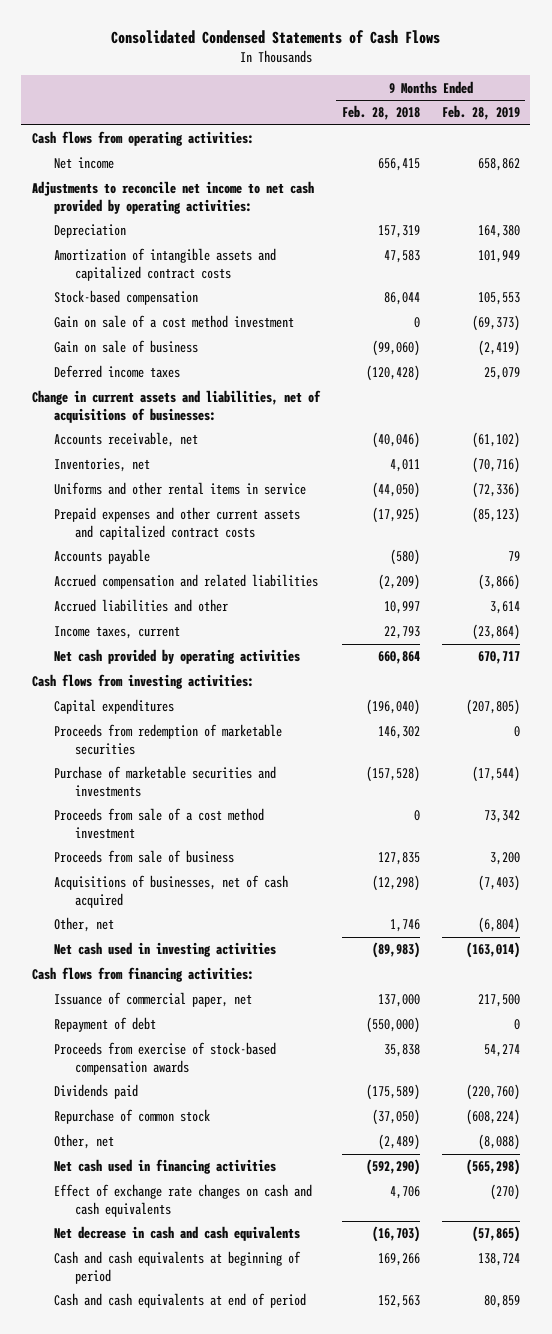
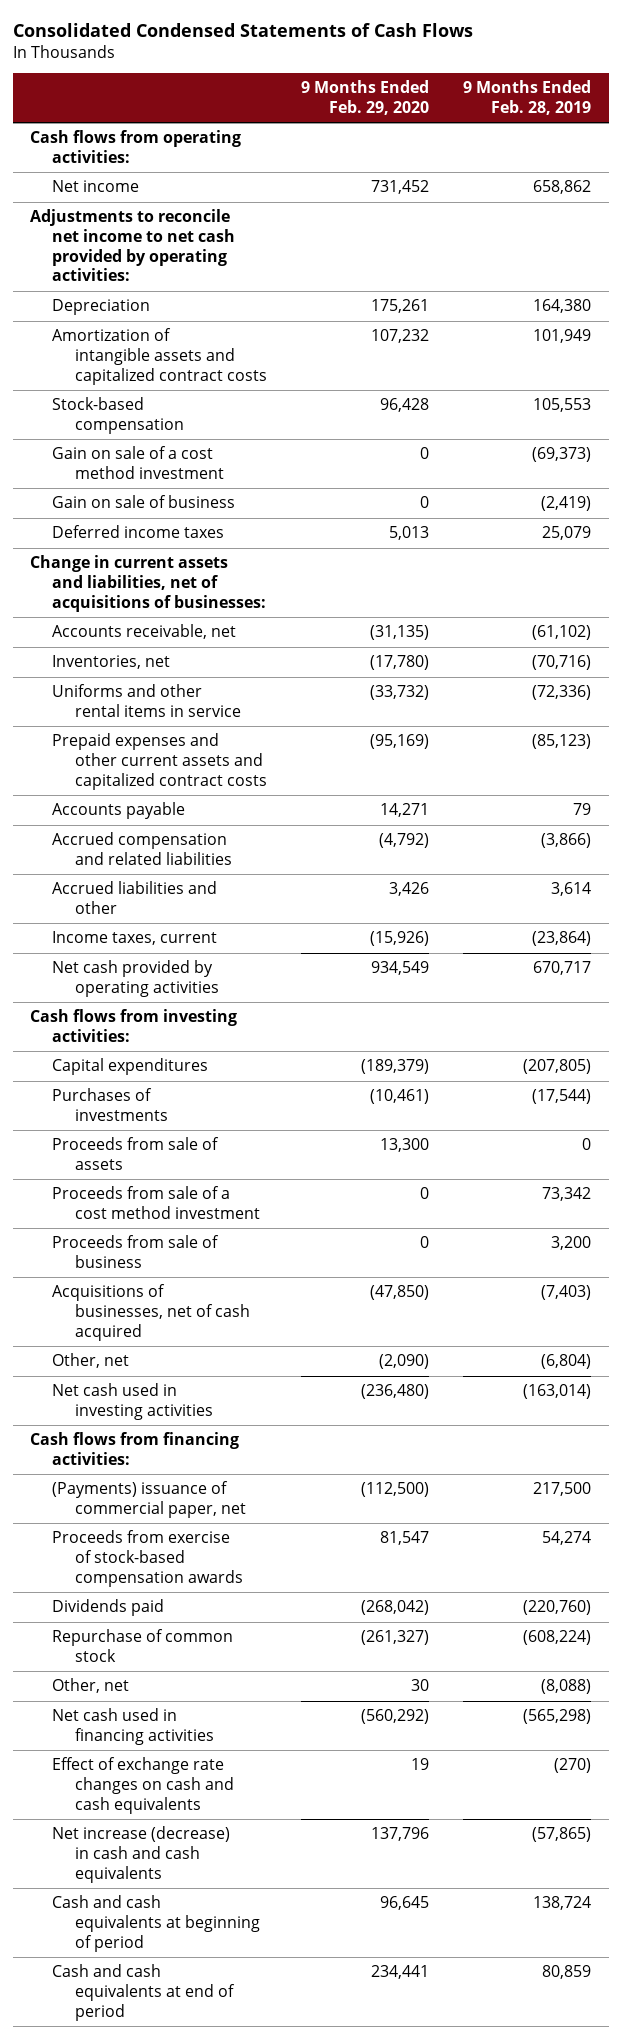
- | 9 Months Ended Feb. 28, 2018 | 9 Months Ended Feb. 28, 2019
+ | 9 Months Ended Feb. 29, 2020 | 9 Months Ended Feb. 28, 2019
- Proceeds from redemption of marketable securities | 146,302 | 0
- Purchase of marketable securities and investments | (157,528) | (17,544)
+ Purchases of investments | (10,461) | (17,544)
+ Proceeds from sale of assets | 13,300 | 0
- Issuance of commercial paper, net | 137,000 | 217,500
- Repayment of debt | (550,000) | 0
+ (Payments) issuance of commercial paper, net | (112,500) | 217,500
- Net decrease in cash and cash equivalents | (16,703) | (57,865)
+ Net increase (decrease) in cash and cash equivalents | 137,796 | (57,865)

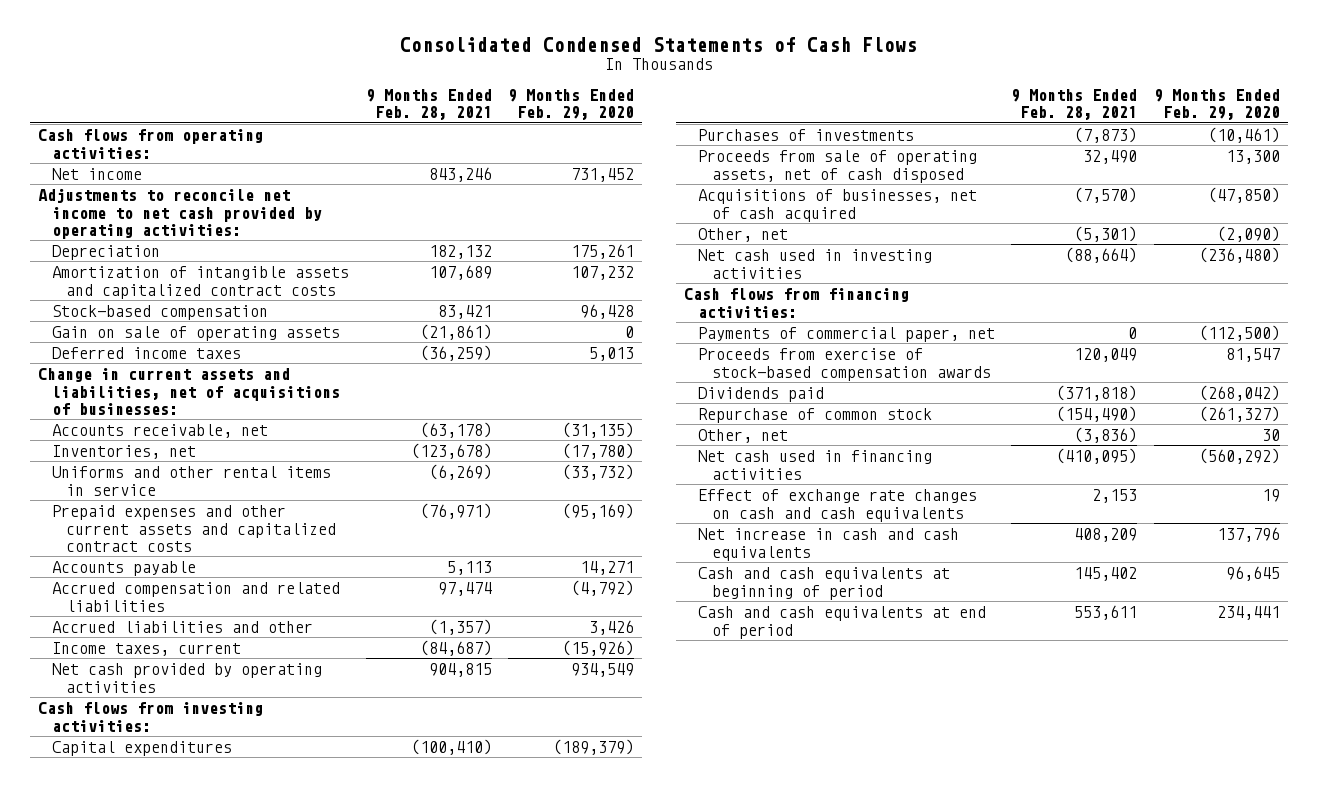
- | 9 Months Ended Feb. 29, 2020 | 9 Months Ended Feb. 28, 2019
+ | 9 Months Ended Feb. 28, 2021 | 9 Months Ended Feb. 29, 2020
- Gain on sale of a cost method investment | 0 | (69,373)
- Gain on sale of business | 0 | (2,419)
+ Gain on sale of operating assets | (21,861) | 0
- Proceeds from sale of assets | 13,300 | 0
- Proceeds from sale of a cost method investment | 0 | 73,342
- Proceeds from sale of business | 0 | 3,200
+ Proceeds from sale of operating assets, net of cash disposed | 32,490 | 13,300
- (Payments) issuance of commercial paper, net | (112,500) | 217,500
+ Payments of commercial paper, net | 0 | (112,500)
- Net increase (decrease) in cash and cash equivalents | 137,796 | (57,865)
+ Net increase in cash and cash equivalents | 408,209 | 137,796

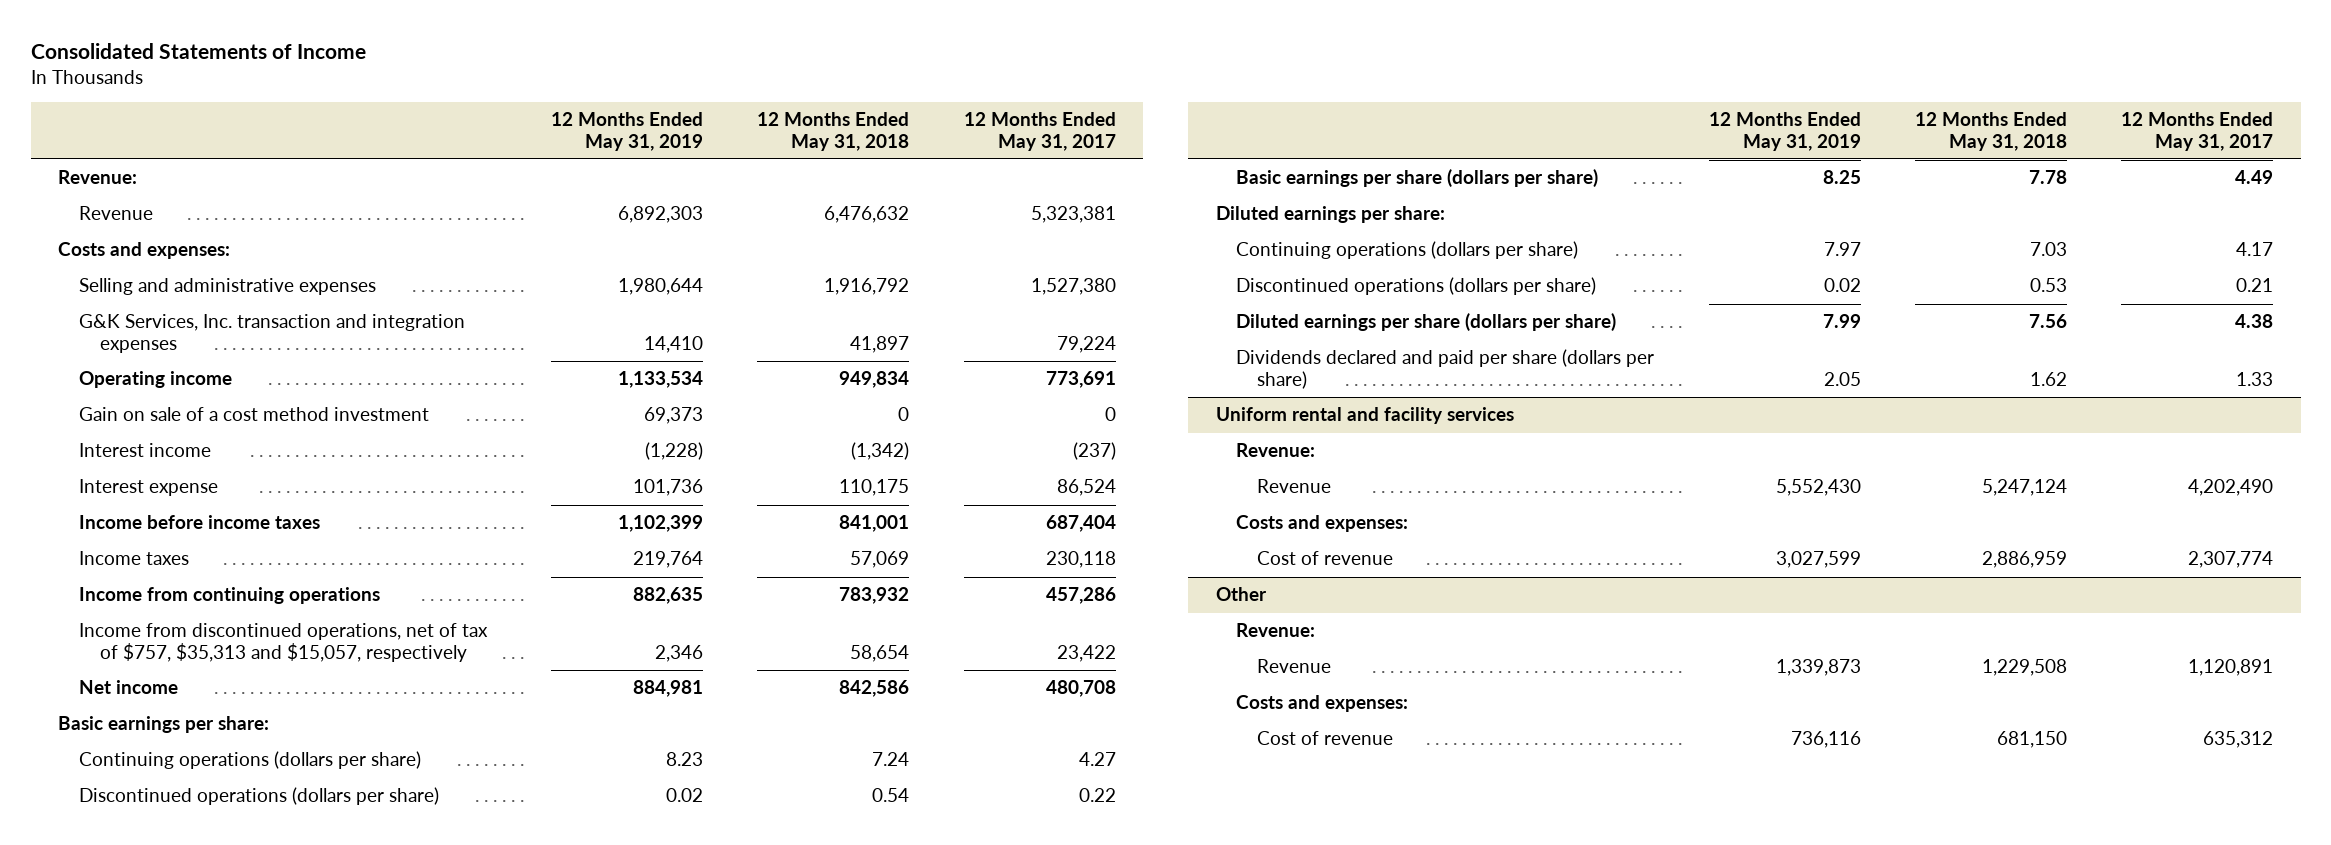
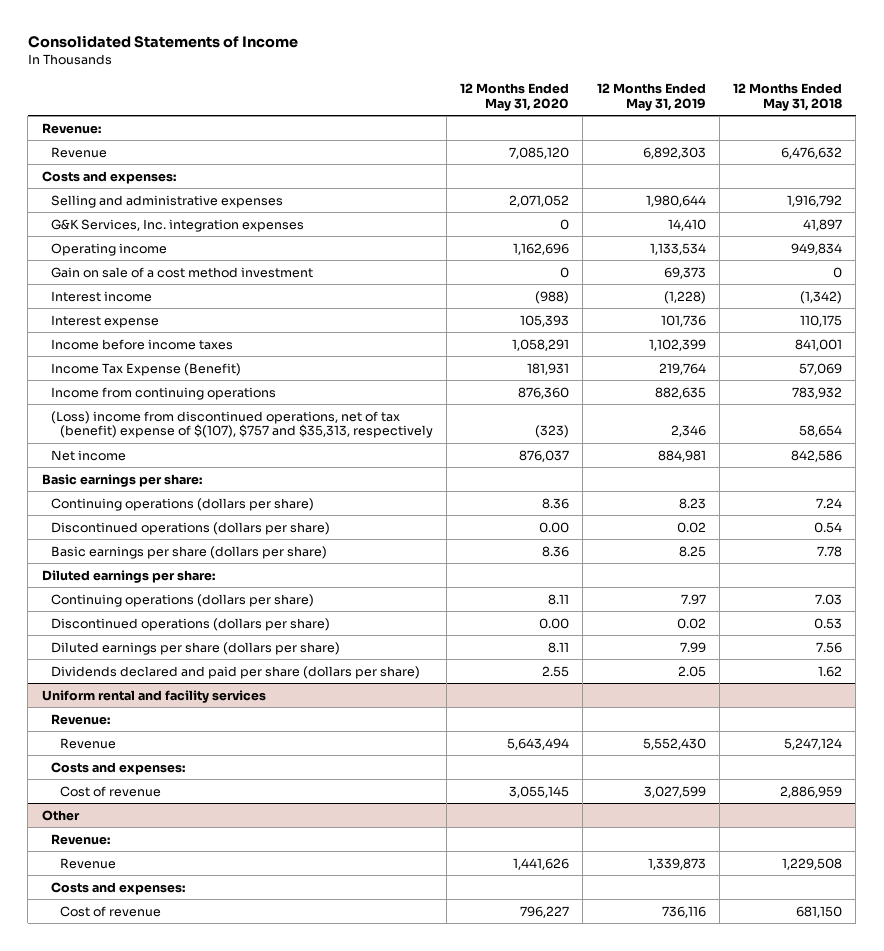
- | 12 Months Ended May 31, 2019 | 12 Months Ended May 31, 2018 | 12 Months Ended May 31, 2017
+ | 12 Months Ended May 31, 2020 | 12 Months Ended May 31, 2019 | 12 Months Ended May 31, 2018
- G&K Services, Inc. transaction and integration expenses | 14,410 | 41,897 | 79,224
+ G&K Services, Inc. integration expenses | 0 | 14,410 | 41,897
- Income taxes | 219,764 | 57,069 | 230,118
+ Income Tax Expense (Benefit) | 181,931 | 219,764 | 57,069
- Income from discontinued operations, net of tax of $757, $35,313 and $15,057, respectively | 2,346 | 58,654 | 23,422
+ (Loss) income from discontinued operations, net of tax (benefit) expense of $(107), $757 and $35,313, respectively | (323) | 2,346 | 58,654

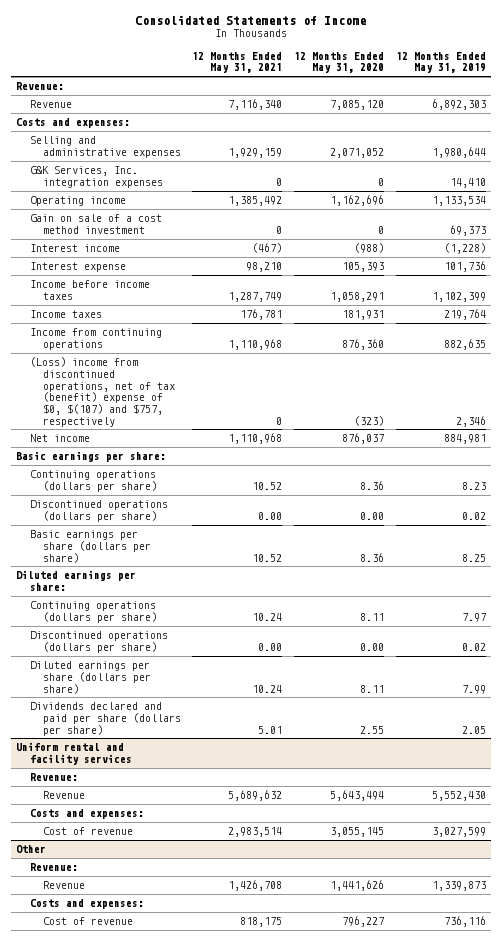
- | 12 Months Ended May 31, 2020 | 12 Months Ended May 31, 2019 | 12 Months Ended May 31, 2018
+ | 12 Months Ended May 31, 2021 | 12 Months Ended May 31, 2020 | 12 Months Ended May 31, 2019
- Income Tax Expense (Benefit) | 181,931 | 219,764 | 57,069
+ Income taxes | 176,781 | 181,931 | 219,764
- (Loss) income from discontinued operations, net of tax (benefit) expense of $(107), $757 and $35,313, respectively | (323) | 2,346 | 58,654
+ (Loss) income from discontinued operations, net of tax (benefit) expense of $0, $(107) and $757, respectively | 0 | (323) | 2,346

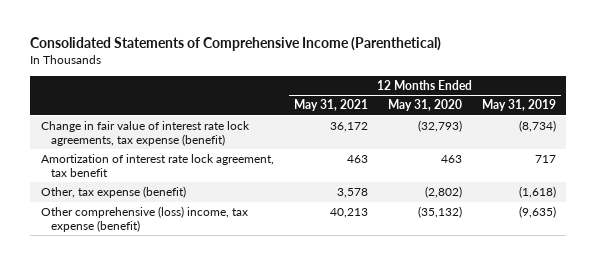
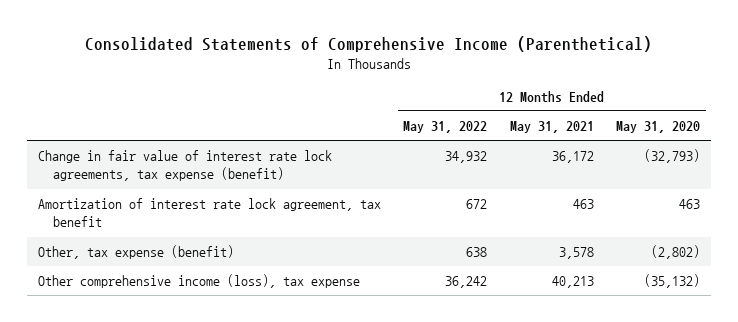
- | 12 Months Ended May 31, 2021 | 12 Months Ended May 31, 2020 | 12 Months Ended May 31, 2019
+ | 12 Months Ended May 31, 2022 | 12 Months Ended May 31, 2021 | 12 Months Ended May 31, 2020
- Other comprehensive (loss) income, tax expense (benefit) | 40,213 | (35,132) | (9,635)
+ Other comprehensive income (loss), tax expense | 36,242 | 40,213 | (35,132)

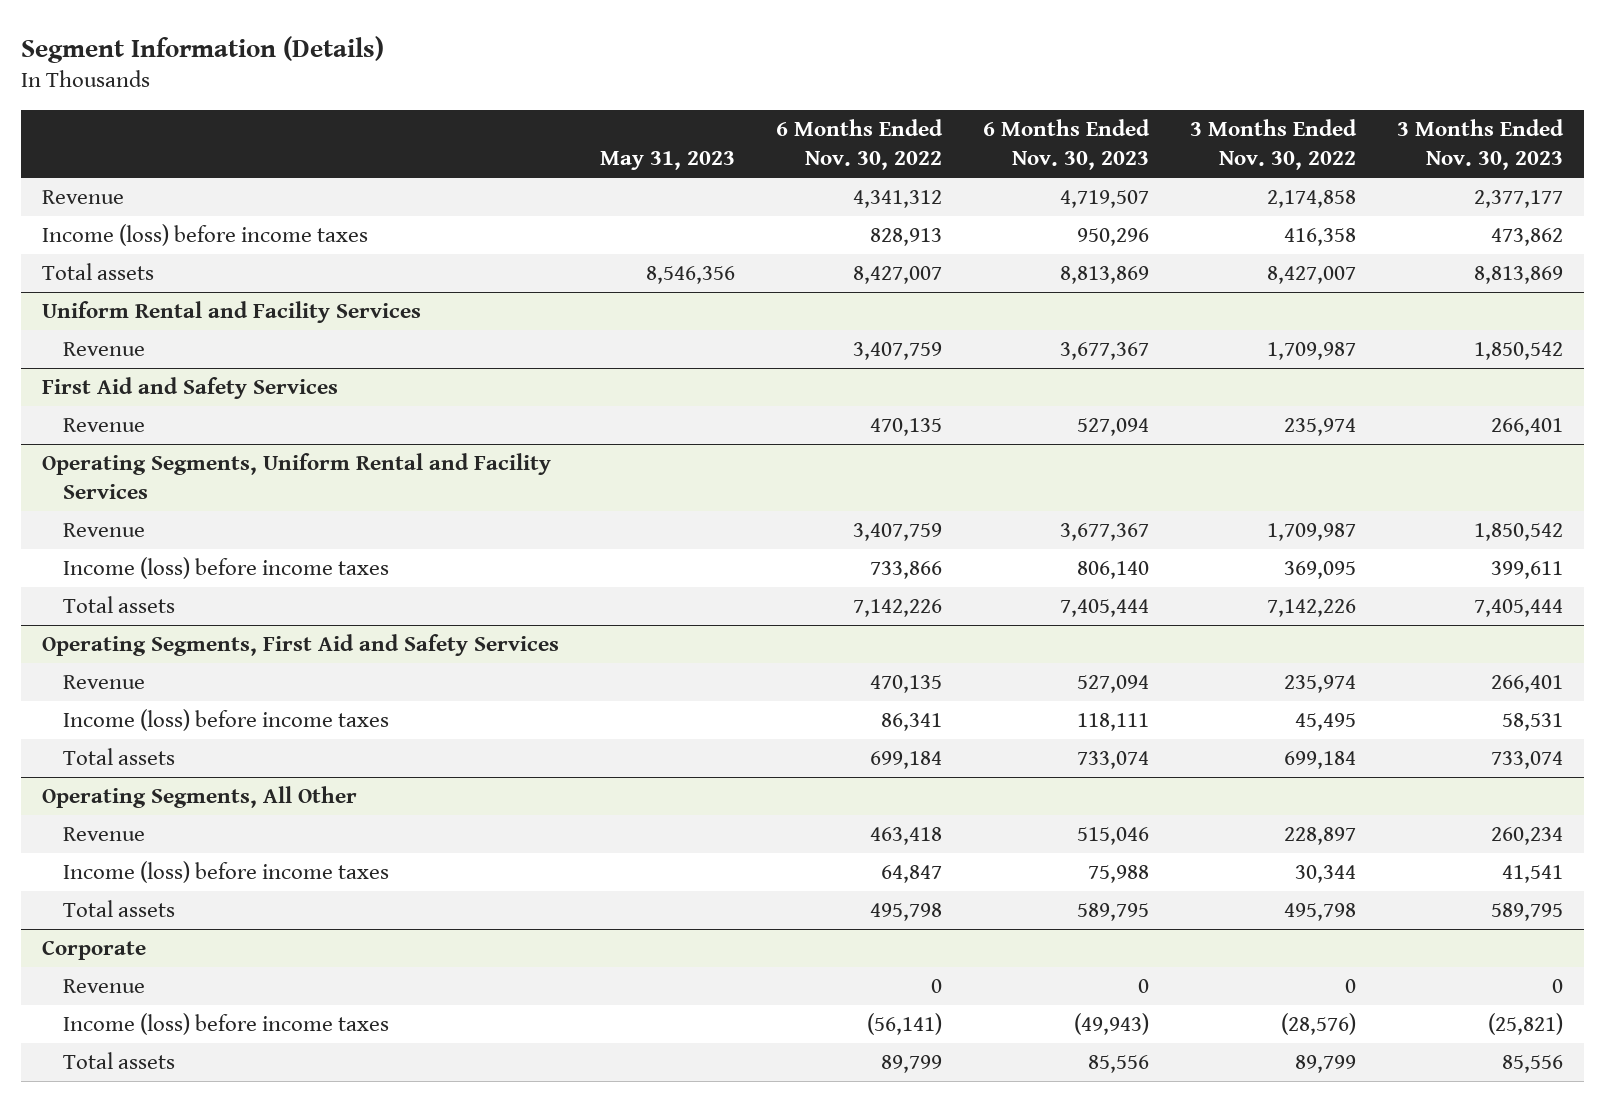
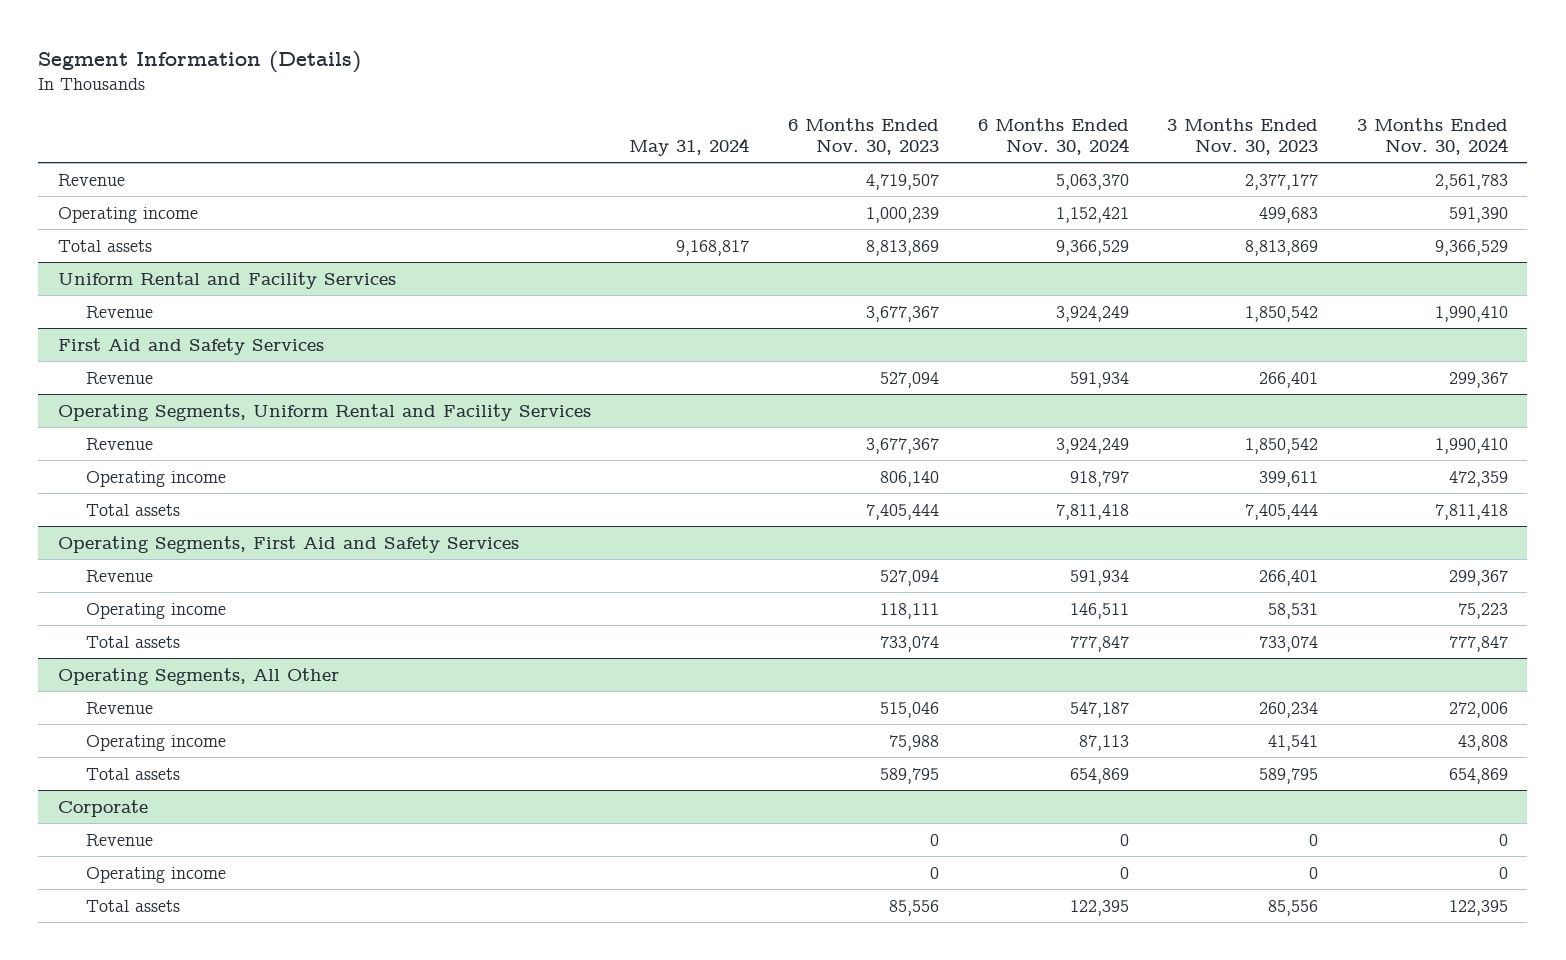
- | May 31, 2023 | 6 Months Ended Nov. 30, 2022 | 6 Months Ended Nov. 30, 2023 | 3 Months Ended Nov. 30, 2022 | 3 Months Ended Nov. 30, 2023
+ | May 31, 2024 | 6 Months Ended Nov. 30, 2023 | 6 Months Ended Nov. 30, 2024 | 3 Months Ended Nov. 30, 2023 | 3 Months Ended Nov. 30, 2024
- Income (loss) before income taxes | | 828,913 | 950,296 | 416,358 | 473,862
+ Operating income | | 1,000,239 | 1,152,421 | 499,683 | 591,390
@ Operating Segments, Uniform Rental and Facility Services
- Income (loss) before income taxes | | 733,866 | 806,140 | 369,095 | 399,611
+ Operating income | | 806,140 | 918,797 | 399,611 | 472,359
@ Operating Segments, First Aid and Safety Services
- Income (loss) before income taxes | | 86,341 | 118,111 | 45,495 | 58,531
+ Operating income | | 118,111 | 146,511 | 58,531 | 75,223
@ Operating Segments, All Other
- Income (loss) before income taxes | | 64,847 | 75,988 | 30,344 | 41,541
+ Operating income | | 75,988 | 87,113 | 41,541 | 43,808
@ Corporate
- Income (loss) before income taxes | | (56,141) | (49,943) | (28,576) | (25,821)
+ Operating income | | 0 | 0 | 0 | 0

